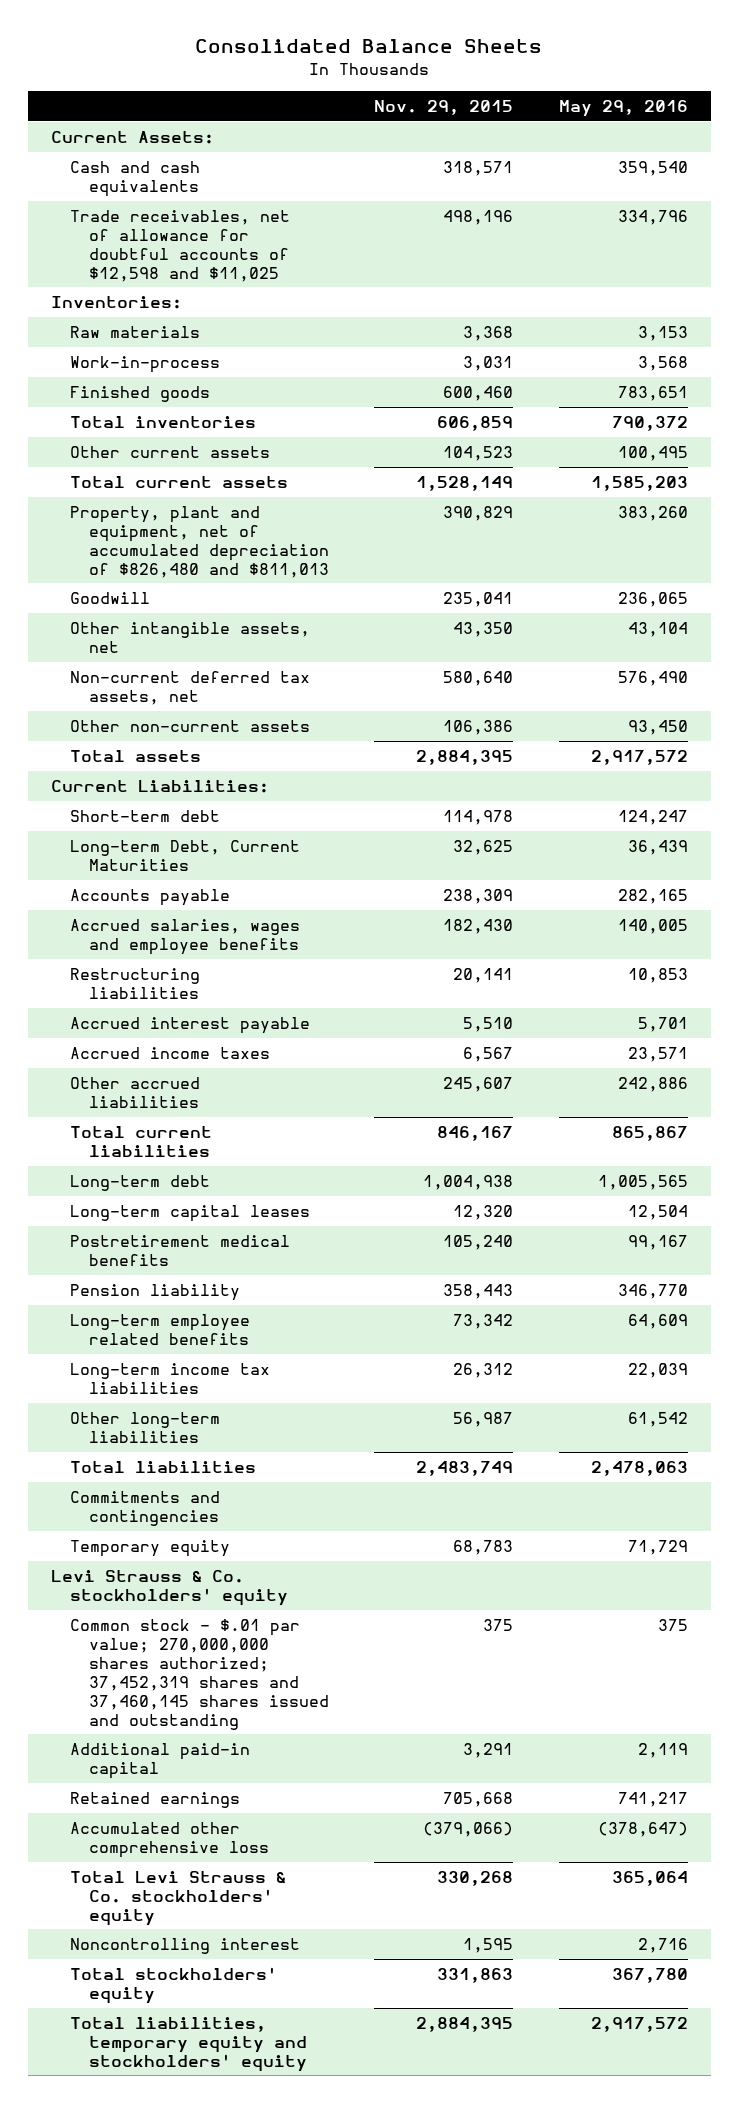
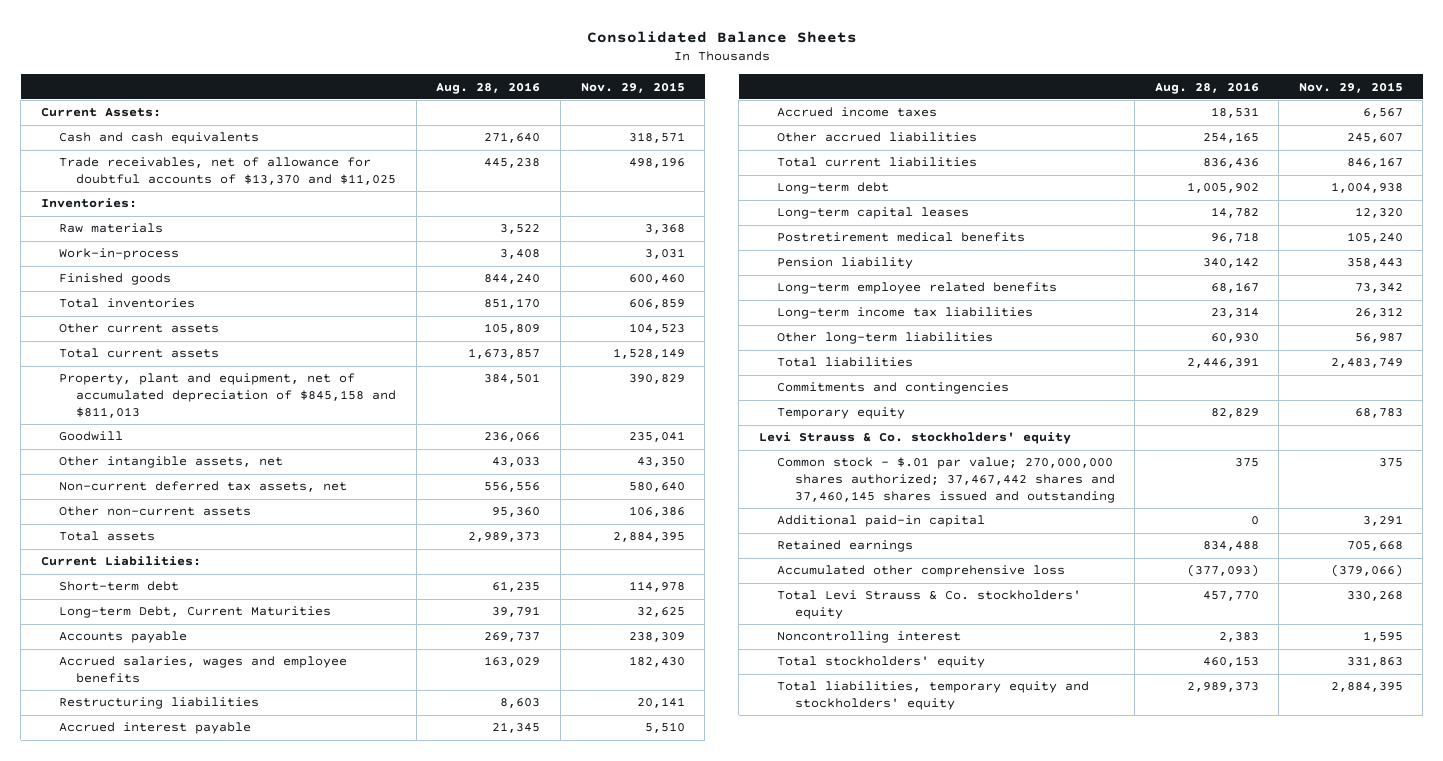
- | Nov. 29, 2015 | May 29, 2016
+ | Aug. 28, 2016 | Nov. 29, 2015
- Trade receivables, net of allowance for doubtful accounts of $12,598 and $11,025 | 498,196 | 334,796
+ Trade receivables, net of allowance for doubtful accounts of $13,370 and $11,025 | 445,238 | 498,196
- Property, plant and equipment, net of accumulated depreciation of $826,480 and $811,013 | 390,829 | 383,260
+ Property, plant and equipment, net of accumulated depreciation of $845,158 and $811,013 | 384,501 | 390,829
- Common stock - $.01 par value; 270,000,000 shares authorized; 37,452,319 shares and 37,460,145 shares issued and outstanding | 375 | 375
+ Common stock - $.01 par value; 270,000,000 shares authorized; 37,467,442 shares and 37,460,145 shares issued and outstanding | 375 | 375

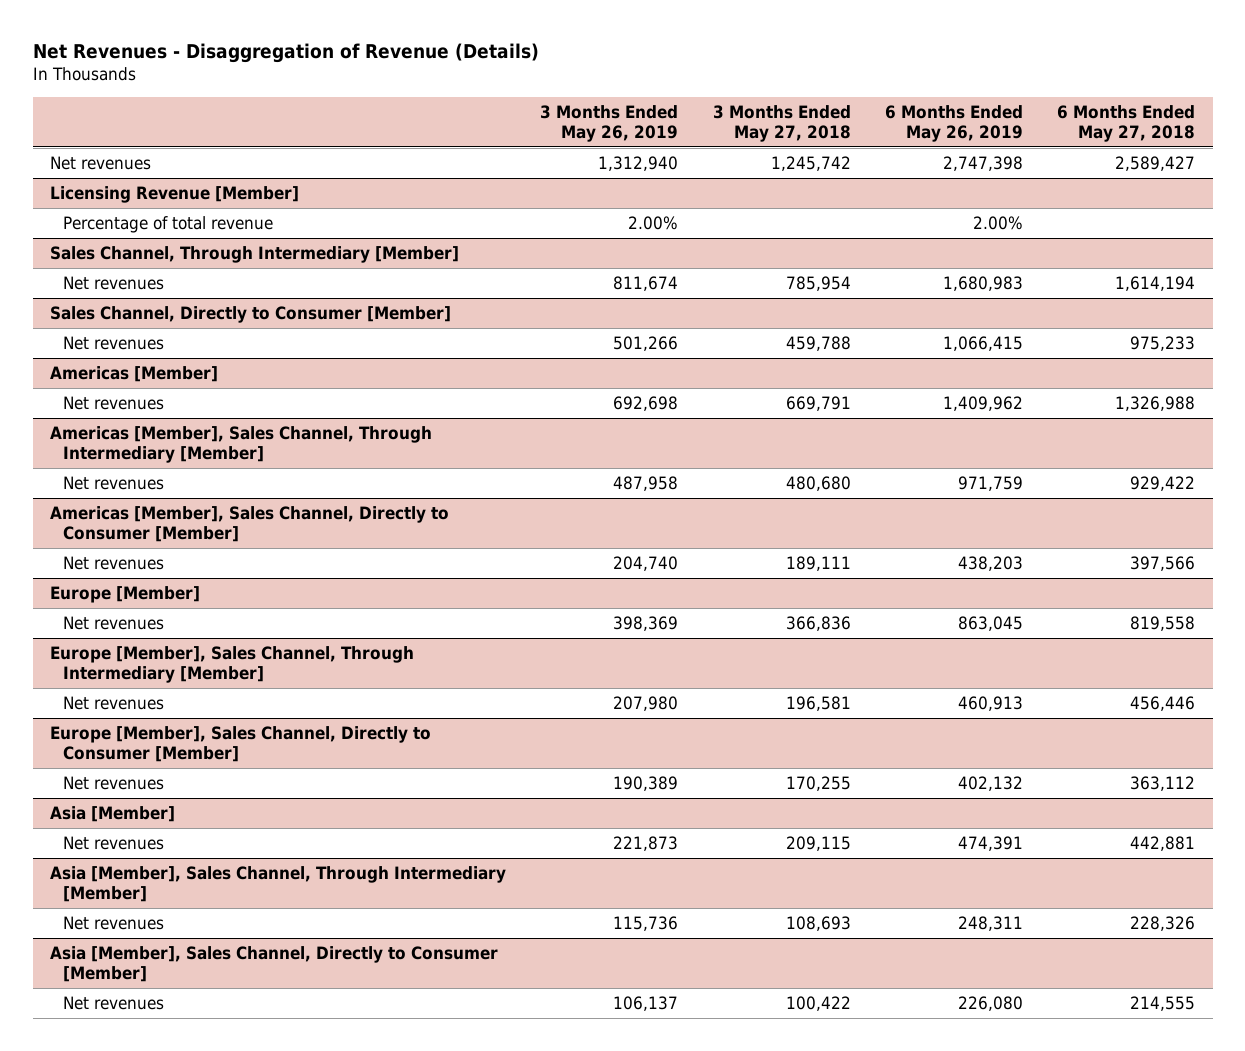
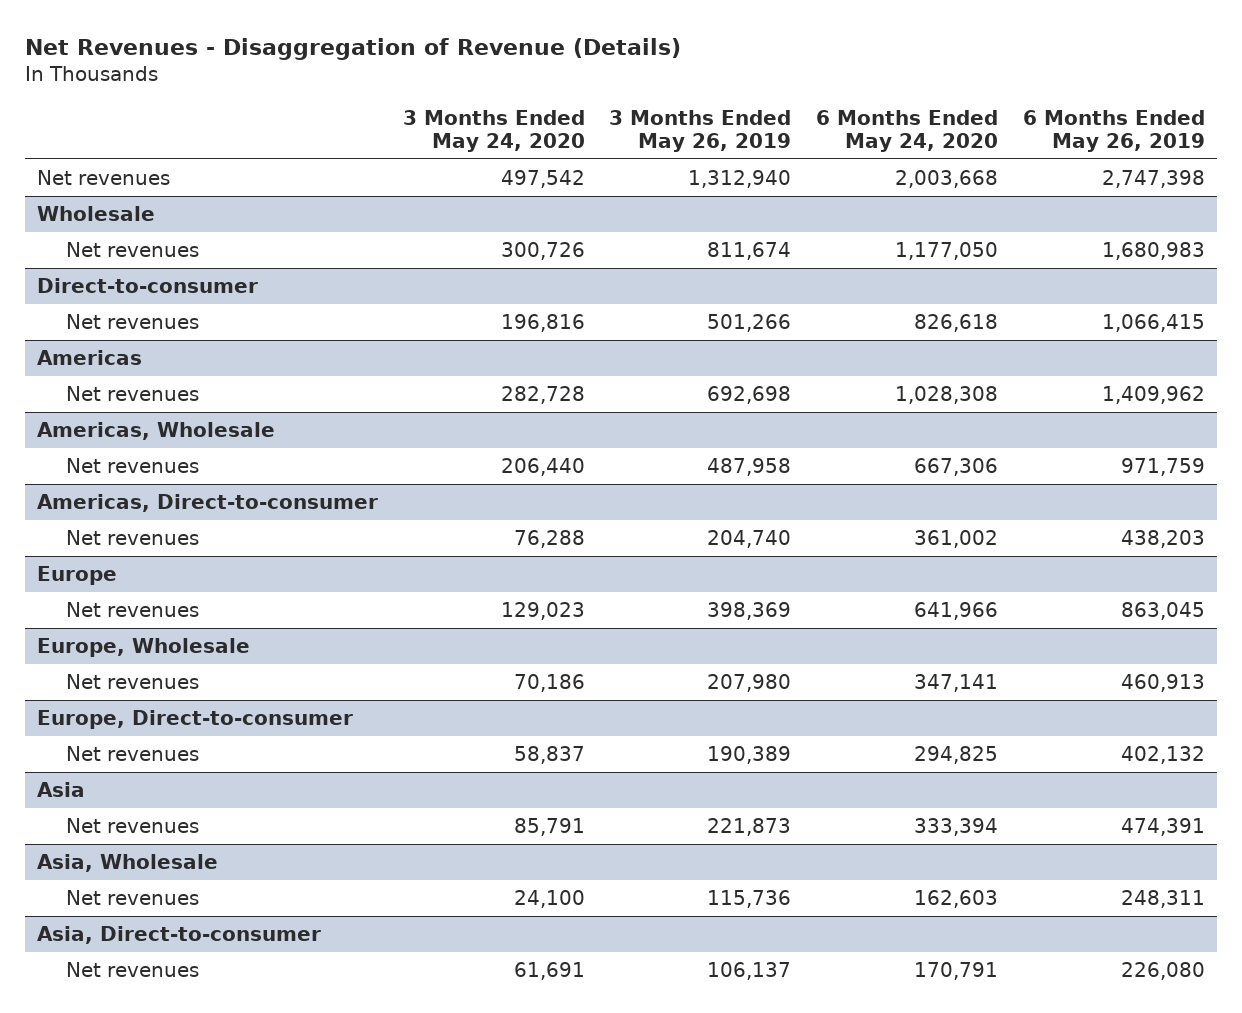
- | 3 Months Ended May 26, 2019 | 3 Months Ended May 27, 2018 | 6 Months Ended May 26, 2019 | 6 Months Ended May 27, 2018
+ | 3 Months Ended May 24, 2020 | 3 Months Ended May 26, 2019 | 6 Months Ended May 24, 2020 | 6 Months Ended May 26, 2019
- Licensing Revenue [Member]
- Percentage of total revenue | 2.00% | | 2.00% |
- Sales Channel, Through Intermediary [Member]
+ Wholesale
- Sales Channel, Directly to Consumer [Member]
+ Direct-to-consumer
- Americas [Member]
+ Americas
- Americas [Member], Sales Channel, Through Intermediary [Member]
+ Americas, Wholesale
- Americas [Member], Sales Channel, Directly to Consumer [Member]
+ Americas, Direct-to-consumer
- Europe [Member]
+ Europe
- Europe [Member], Sales Channel, Through Intermediary [Member]
+ Europe, Wholesale
- Europe [Member], Sales Channel, Directly to Consumer [Member]
+ Europe, Direct-to-consumer
- Asia [Member]
+ Asia
- Asia [Member], Sales Channel, Through Intermediary [Member]
+ Asia, Wholesale
- Asia [Member], Sales Channel, Directly to Consumer [Member]
+ Asia, Direct-to-consumer

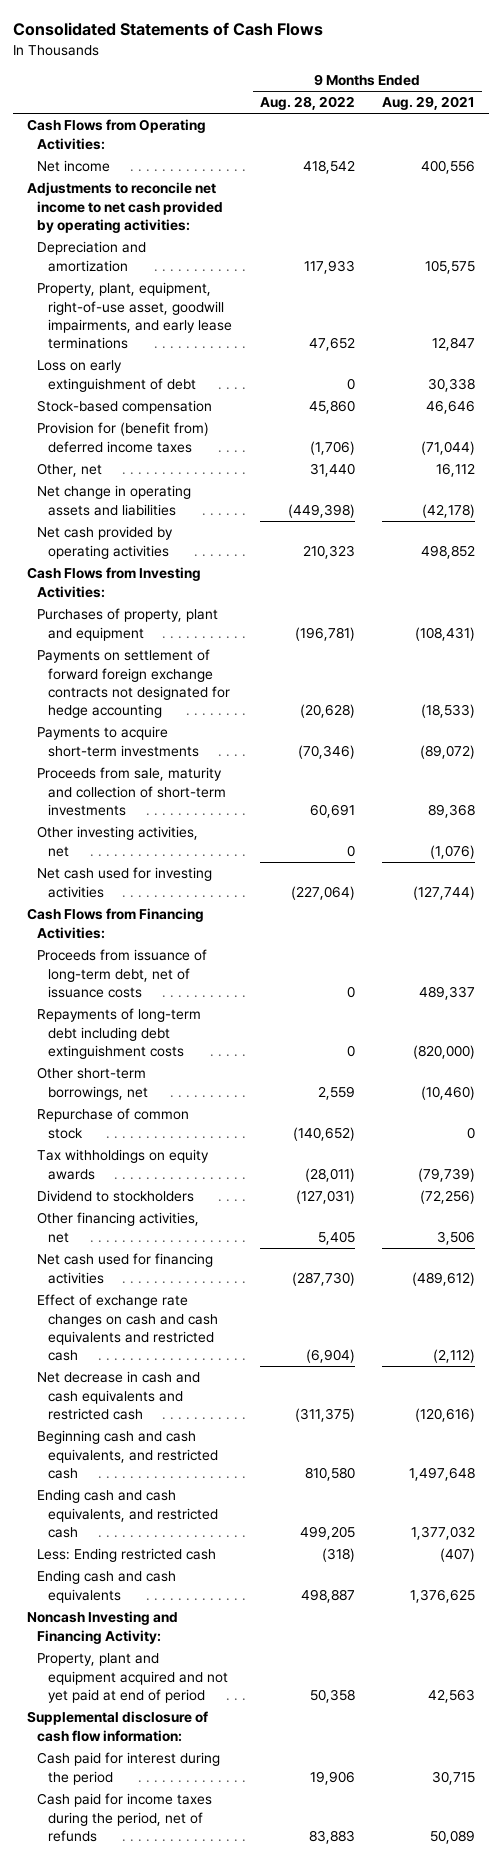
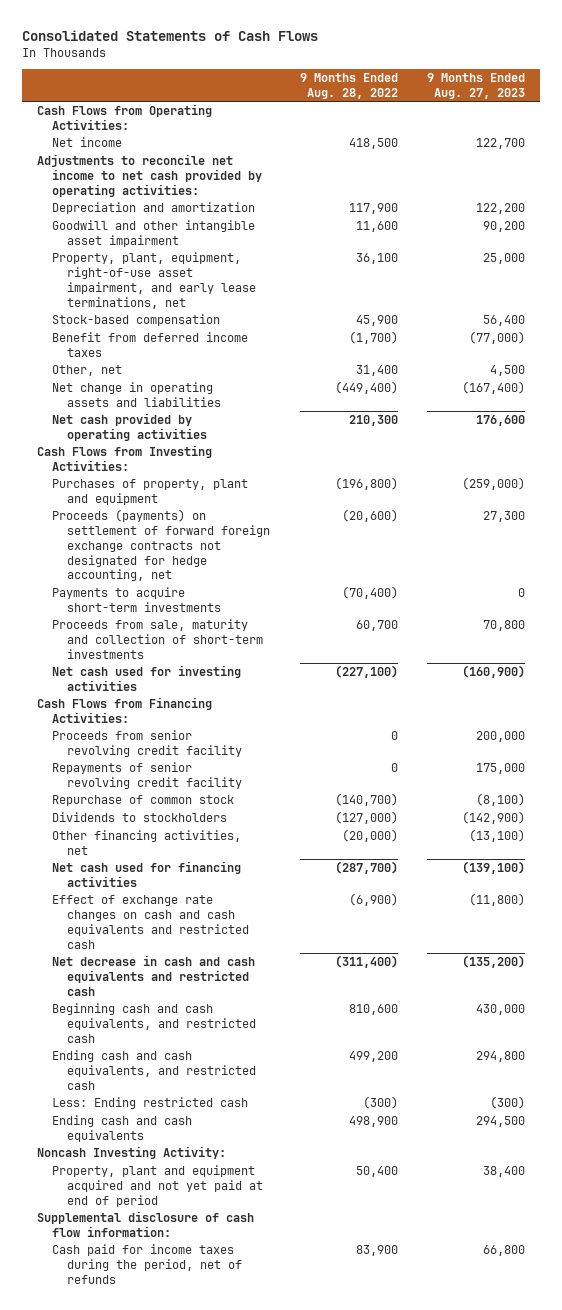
- | 9 Months Ended Aug. 28, 2022 | 9 Months Ended Aug. 29, 2021
+ | 9 Months Ended Aug. 28, 2022 | 9 Months Ended Aug. 27, 2023
- Net income | 418,542 | 400,556
+ Net income | 418,500 | 122,700
- Depreciation and amortization | 117,933 | 105,575
- Property, plant, equipment, right-of-use asset, goodwill impairments, and early lease terminations | 47,652 | 12,847
- Loss on early extinguishment of debt | 0 | 30,338
- Stock-based compensation | 45,860 | 46,646
- Provision for (benefit from) deferred income taxes | (1,706) | (71,044)
- Other, net | 31,440 | 16,112
- Net change in operating assets and liabilities | (449,398) | (42,178)
- Net cash provided by operating activities | 210,323 | 498,852
+ Depreciation and amortization | 117,900 | 122,200
+ Goodwill and other intangible asset impairment | 11,600 | 90,200
+ Property, plant, equipment, right-of-use asset impairment, and early lease terminations, net | 36,100 | 25,000
+ Stock-based compensation | 45,900 | 56,400
+ Benefit from deferred income taxes | (1,700) | (77,000)
+ Other, net | 31,400 | 4,500
+ Net change in operating assets and liabilities | (449,400) | (167,400)
+ Net cash provided by operating activities | 210,300 | 176,600
- Purchases of property, plant and equipment | (196,781) | (108,431)
- Payments on settlement of forward foreign exchange contracts not designated for hedge accounting | (20,628) | (18,533)
- Payments to acquire short-term investments | (70,346) | (89,072)
- Proceeds from sale, maturity and collection of short-term investments | 60,691 | 89,368
- Other investing activities, net | 0 | (1,076)
- Net cash used for investing activities | (227,064) | (127,744)
+ Purchases of property, plant and equipment | (196,800) | (259,000)
+ Proceeds (payments) on settlement of forward foreign exchange contracts not designated for hedge accounting, net | (20,600) | 27,300
+ Payments to acquire short-term investments | (70,400) | 0
+ Proceeds from sale, maturity and collection of short-term investments | 60,700 | 70,800
+ Net cash used for investing activities | (227,100) | (160,900)
- Proceeds from issuance of long-term debt, net of issuance costs | 0 | 489,337
- Repayments of long-term debt including debt extinguishment costs | 0 | (820,000)
- Other short-term borrowings, net | 2,559 | (10,460)
- Repurchase of common stock | (140,652) | 0
- Tax withholdings on equity awards | (28,011) | (79,739)
- Dividend to stockholders | (127,031) | (72,256)
- Other financing activities, net | 5,405 | 3,506
- Net cash used for financing activities | (287,730) | (489,612)
- Effect of exchange rate changes on cash and cash equivalents and restricted cash | (6,904) | (2,112)
- Net decrease in cash and cash equivalents and restricted cash | (311,375) | (120,616)
- Beginning cash and cash equivalents, and restricted cash | 810,580 | 1,497,648
- Ending cash and cash equivalents, and restricted cash | 499,205 | 1,377,032
- Less: Ending restricted cash | (318) | (407)
- Ending cash and cash equivalents | 498,887 | 1,376,625
- Noncash Investing and Financing Activity:
- Property, plant and equipment acquired and not yet paid at end of period | 50,358 | 42,563
+ Proceeds from senior revolving credit facility | 0 | 200,000
+ Repayments of senior revolving credit facility | 0 | 175,000
+ Repurchase of common stock | (140,700) | (8,100)
+ Dividends to stockholders | (127,000) | (142,900)
+ Other financing activities, net | (20,000) | (13,100)
+ Net cash used for financing activities | (287,700) | (139,100)
+ Effect of exchange rate changes on cash and cash equivalents and restricted cash | (6,900) | (11,800)
+ Net decrease in cash and cash equivalents and restricted cash | (311,400) | (135,200)
+ Beginning cash and cash equivalents, and restricted cash | 810,600 | 430,000
+ Ending cash and cash equivalents, and restricted cash | 499,200 | 294,800
+ Less: Ending restricted cash | (300) | (300)
+ Ending cash and cash equivalents | 498,900 | 294,500
+ Noncash Investing Activity:
+ Property, plant and equipment acquired and not yet paid at end of period | 50,400 | 38,400
- Cash paid for interest during the period | 19,906 | 30,715
- Cash paid for income taxes during the period, net of refunds | 83,883 | 50,089
+ Cash paid for income taxes during the period, net of refunds | 83,900 | 66,800

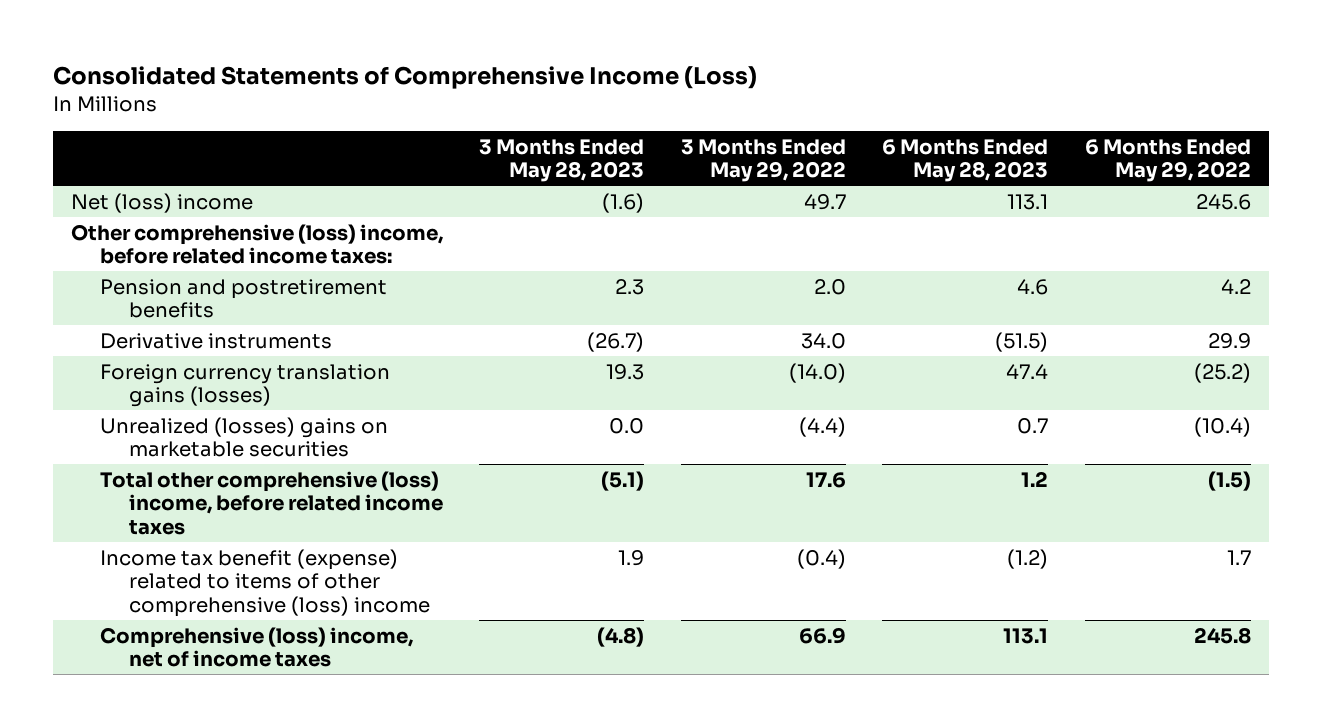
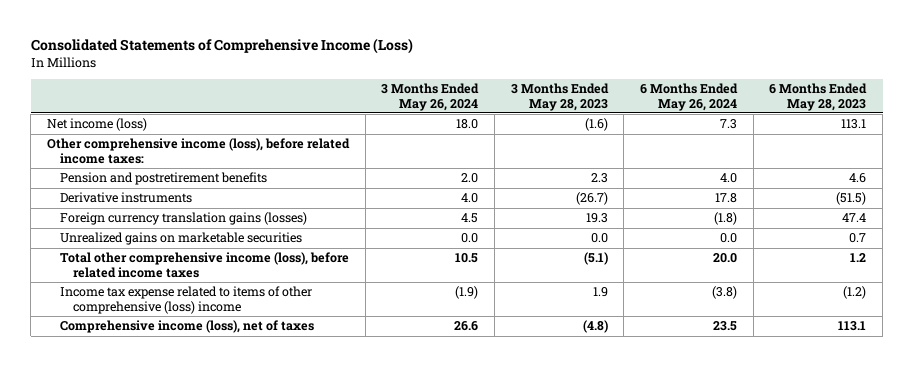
- | 3 Months Ended May 28, 2023 | 3 Months Ended May 29, 2022 | 6 Months Ended May 28, 2023 | 6 Months Ended May 29, 2022
+ | 3 Months Ended May 26, 2024 | 3 Months Ended May 28, 2023 | 6 Months Ended May 26, 2024 | 6 Months Ended May 28, 2023
- Net (loss) income | (1.6) | 49.7 | 113.1 | 245.6
- Other comprehensive (loss) income, before related income taxes:
+ Net income (loss) | 18.0 | (1.6) | 7.3 | 113.1
+ Other comprehensive income (loss), before related income taxes:
- Unrealized (losses) gains on marketable securities | 0.0 | (4.4) | 0.7 | (10.4)
- Total other comprehensive (loss) income, before related income taxes | (5.1) | 17.6 | 1.2 | (1.5)
- Income tax benefit (expense) related to items of other comprehensive (loss) income | 1.9 | (0.4) | (1.2) | 1.7
- Comprehensive (loss) income, net of income taxes | (4.8) | 66.9 | 113.1 | 245.8
+ Unrealized gains on marketable securities | 0.0 | 0.0 | 0.0 | 0.7
+ Total other comprehensive income (loss), before related income taxes | 10.5 | (5.1) | 20.0 | 1.2
+ Income tax expense related to items of other comprehensive (loss) income | (1.9) | 1.9 | (3.8) | (1.2)
+ Comprehensive income (loss), net of taxes | 26.6 | (4.8) | 23.5 | 113.1

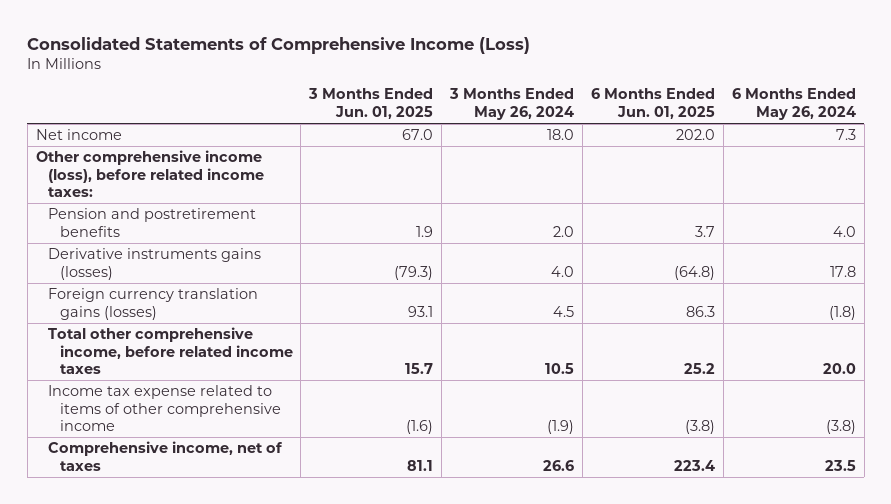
- | 3 Months Ended May 26, 2024 | 3 Months Ended May 28, 2023 | 6 Months Ended May 26, 2024 | 6 Months Ended May 28, 2023
+ | 3 Months Ended Jun. 01, 2025 | 3 Months Ended May 26, 2024 | 6 Months Ended Jun. 01, 2025 | 6 Months Ended May 26, 2024
- Net income (loss) | 18.0 | (1.6) | 7.3 | 113.1
+ Net income | 67.0 | 18.0 | 202.0 | 7.3
- Derivative instruments | 4.0 | (26.7) | 17.8 | (51.5)
+ Derivative instruments gains (losses) | (79.3) | 4.0 | (64.8) | 17.8
- Unrealized gains on marketable securities | 0.0 | 0.0 | 0.0 | 0.7
- Total other comprehensive income (loss), before related income taxes | 10.5 | (5.1) | 20.0 | 1.2
- Income tax expense related to items of other comprehensive (loss) income | (1.9) | 1.9 | (3.8) | (1.2)
- Comprehensive income (loss), net of taxes | 26.6 | (4.8) | 23.5 | 113.1
+ Total other comprehensive income, before related income taxes | 15.7 | 10.5 | 25.2 | 20.0
+ Income tax expense related to items of other comprehensive income | (1.6) | (1.9) | (3.8) | (3.8)
+ Comprehensive income, net of taxes | 81.1 | 26.6 | 223.4 | 23.5

